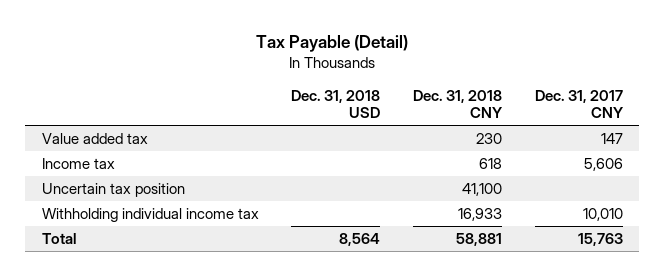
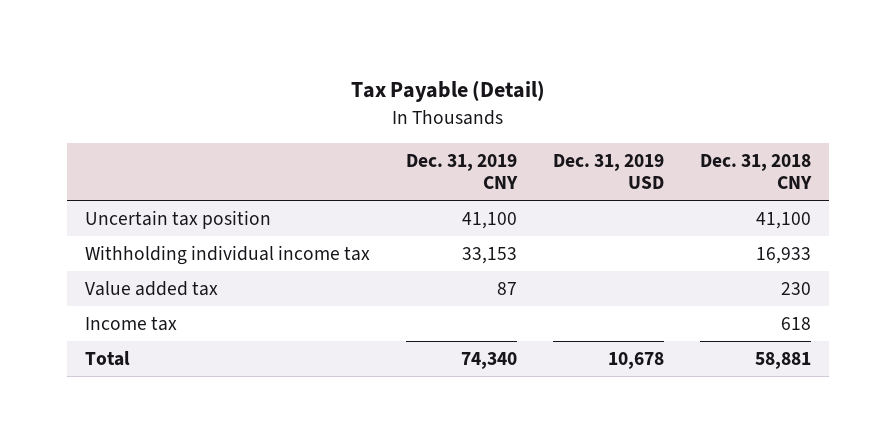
- | Dec. 31, 2018 USD | Dec. 31, 2018 CNY | Dec. 31, 2017 CNY
+ | Dec. 31, 2019 CNY | Dec. 31, 2019 USD | Dec. 31, 2018 CNY
moved down: Value added tax | 87 | | 230
moved down: Income tax | | | 618

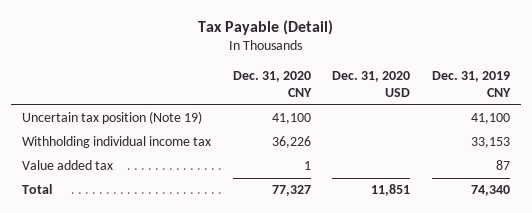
- | Dec. 31, 2019 CNY | Dec. 31, 2019 USD | Dec. 31, 2018 CNY
+ | Dec. 31, 2020 CNY | Dec. 31, 2020 USD | Dec. 31, 2019 CNY
- Uncertain tax position | 41,100 | | 41,100
+ Uncertain tax position (Note 19) | 41,100 | | 41,100
- Income tax | | | 618

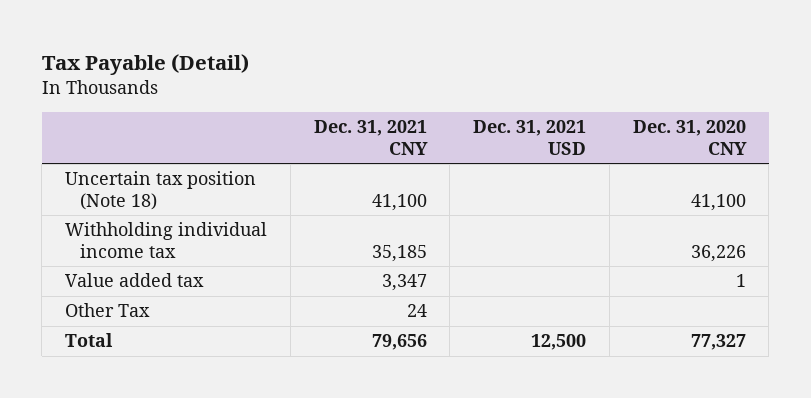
- | Dec. 31, 2020 CNY | Dec. 31, 2020 USD | Dec. 31, 2019 CNY
+ | Dec. 31, 2021 CNY | Dec. 31, 2021 USD | Dec. 31, 2020 CNY
- Uncertain tax position (Note 19) | 41,100 | | 41,100
+ Uncertain tax position (Note 18) | 41,100 | | 41,100
+ Other Tax | 24 | |

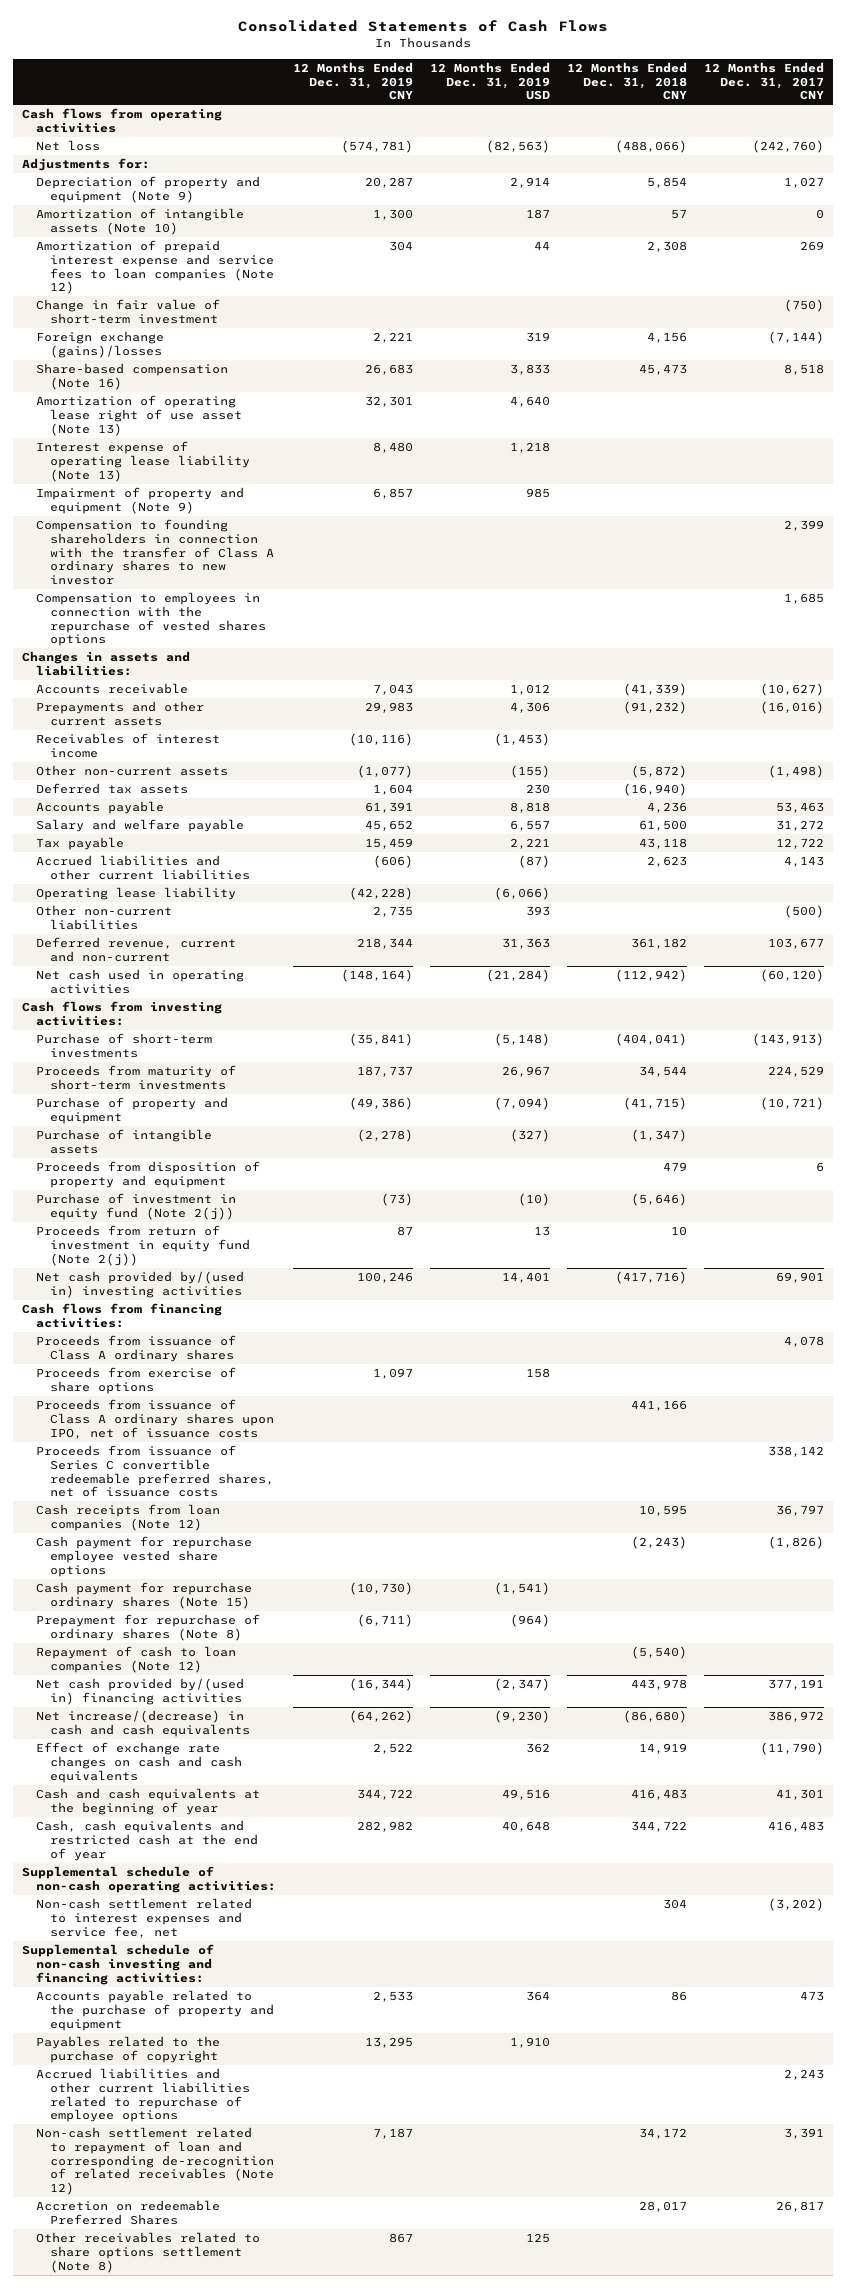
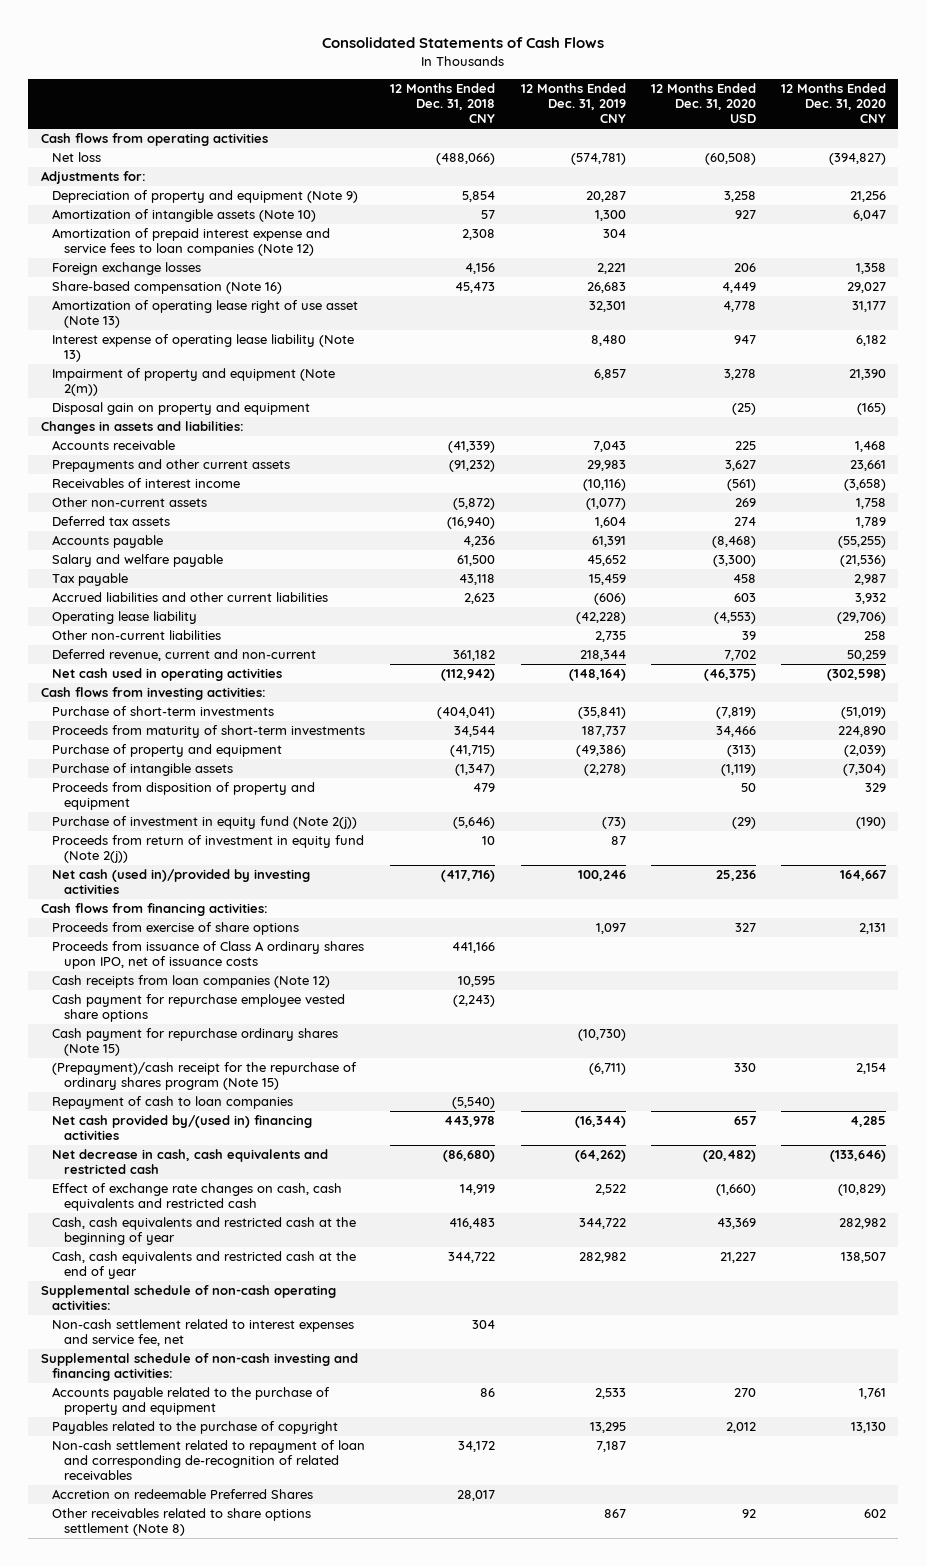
- | 12 Months Ended Dec. 31, 2019 CNY | 12 Months Ended Dec. 31, 2019 USD | 12 Months Ended Dec. 31, 2018 CNY | 12 Months Ended Dec. 31, 2017 CNY
+ | 12 Months Ended Dec. 31, 2018 CNY | 12 Months Ended Dec. 31, 2019 CNY | 12 Months Ended Dec. 31, 2020 USD | 12 Months Ended Dec. 31, 2020 CNY
- Change in fair value of short-term investment | | | | (750)
- Foreign exchange (gains)/losses | 2,221 | 319 | 4,156 | (7,144)
+ Foreign exchange losses | 4,156 | 2,221 | 206 | 1,358
- Impairment of property and equipment (Note 9) | 6,857 | 985 | |
- Compensation to founding shareholders in connection with the transfer of Class A ordinary shares to new investor | | | | 2,399
- Compensation to employees in connection with the repurchase of vested shares options | | | | 1,685
+ Impairment of property and equipment (Note 2(m)) | | 6,857 | 3,278 | 21,390
+ Disposal gain on property and equipment | | | (25) | (165)
- Net cash provided by/(used in) investing activities | 100,246 | 14,401 | (417,716) | 69,901
+ Net cash (used in)/provided by investing activities | (417,716) | 100,246 | 25,236 | 164,667
- Proceeds from issuance of Class A ordinary shares | | | | 4,078
- Proceeds from issuance of Series C convertible redeemable preferred shares, net of issuance costs | | | | 338,142
- Prepayment for repurchase of ordinary shares (Note 8) | (6,711) | (964) | |
- Repayment of cash to loan companies (Note 12) | | | (5,540) |
+ (Prepayment)/cash receipt for the repurchase of ordinary shares program (Note 15) | | (6,711) | 330 | 2,154
+ Repayment of cash to loan companies | (5,540) | | |
- Net increase/(decrease) in cash and cash equivalents | (64,262) | (9,230) | (86,680) | 386,972
- Effect of exchange rate changes on cash and cash equivalents | 2,522 | 362 | 14,919 | (11,790)
- Cash and cash equivalents at the beginning of year | 344,722 | 49,516 | 416,483 | 41,301
+ Net decrease in cash, cash equivalents and restricted cash | (86,680) | (64,262) | (20,482) | (133,646)
+ Effect of exchange rate changes on cash, cash equivalents and restricted cash | 14,919 | 2,522 | (1,660) | (10,829)
+ Cash, cash equivalents and restricted cash at the beginning of year | 416,483 | 344,722 | 43,369 | 282,982
- Accrued liabilities and other current liabilities related to repurchase of employee options | | | | 2,243
- Non-cash settlement related to repayment of loan and corresponding de-recognition of related receivables (Note 12) | 7,187 | | 34,172 | 3,391
+ Non-cash settlement related to repayment of loan and corresponding de-recognition of related receivables | 34,172 | 7,187 | |

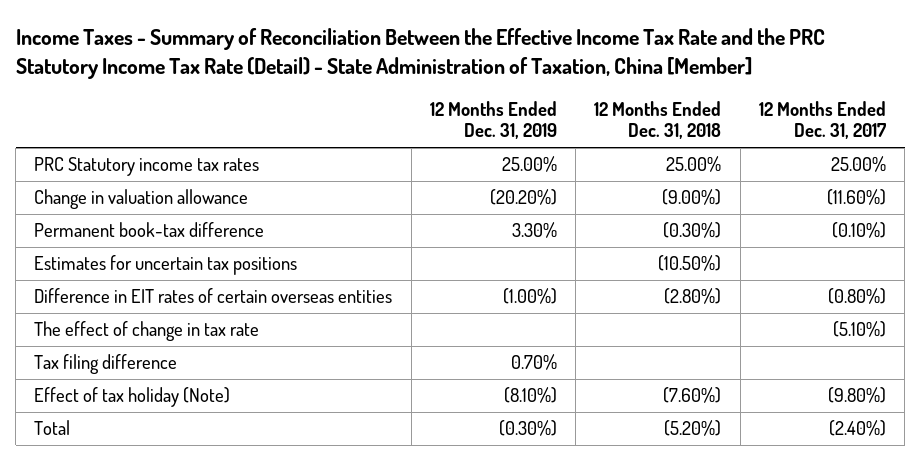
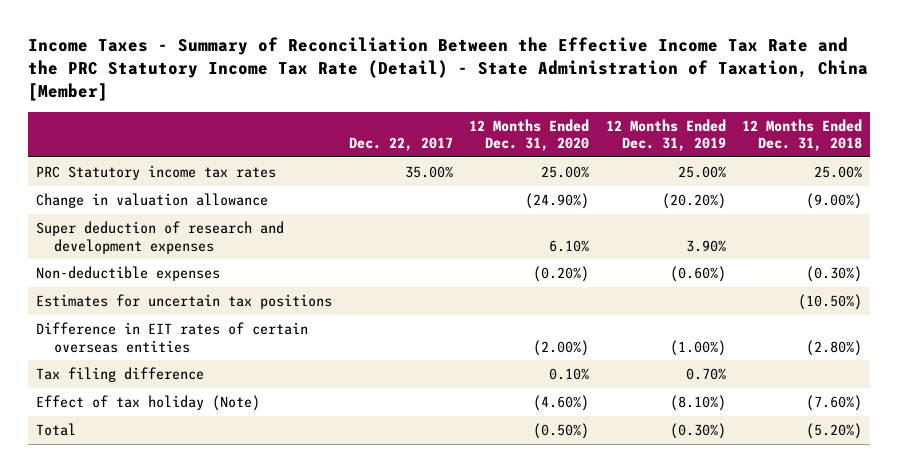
- | 12 Months Ended Dec. 31, 2019 | 12 Months Ended Dec. 31, 2018 | 12 Months Ended Dec. 31, 2017
+ | Dec. 22, 2017 | 12 Months Ended Dec. 31, 2020 | 12 Months Ended Dec. 31, 2019 | 12 Months Ended Dec. 31, 2018
- Permanent book-tax difference | 3.30% | (0.30%) | (0.10%)
+ Super deduction of research and development expenses | | 6.10% | 3.90% |
+ Non-deductible expenses | | (0.20%) | (0.60%) | (0.30%)
- The effect of change in tax rate | | | (5.10%)

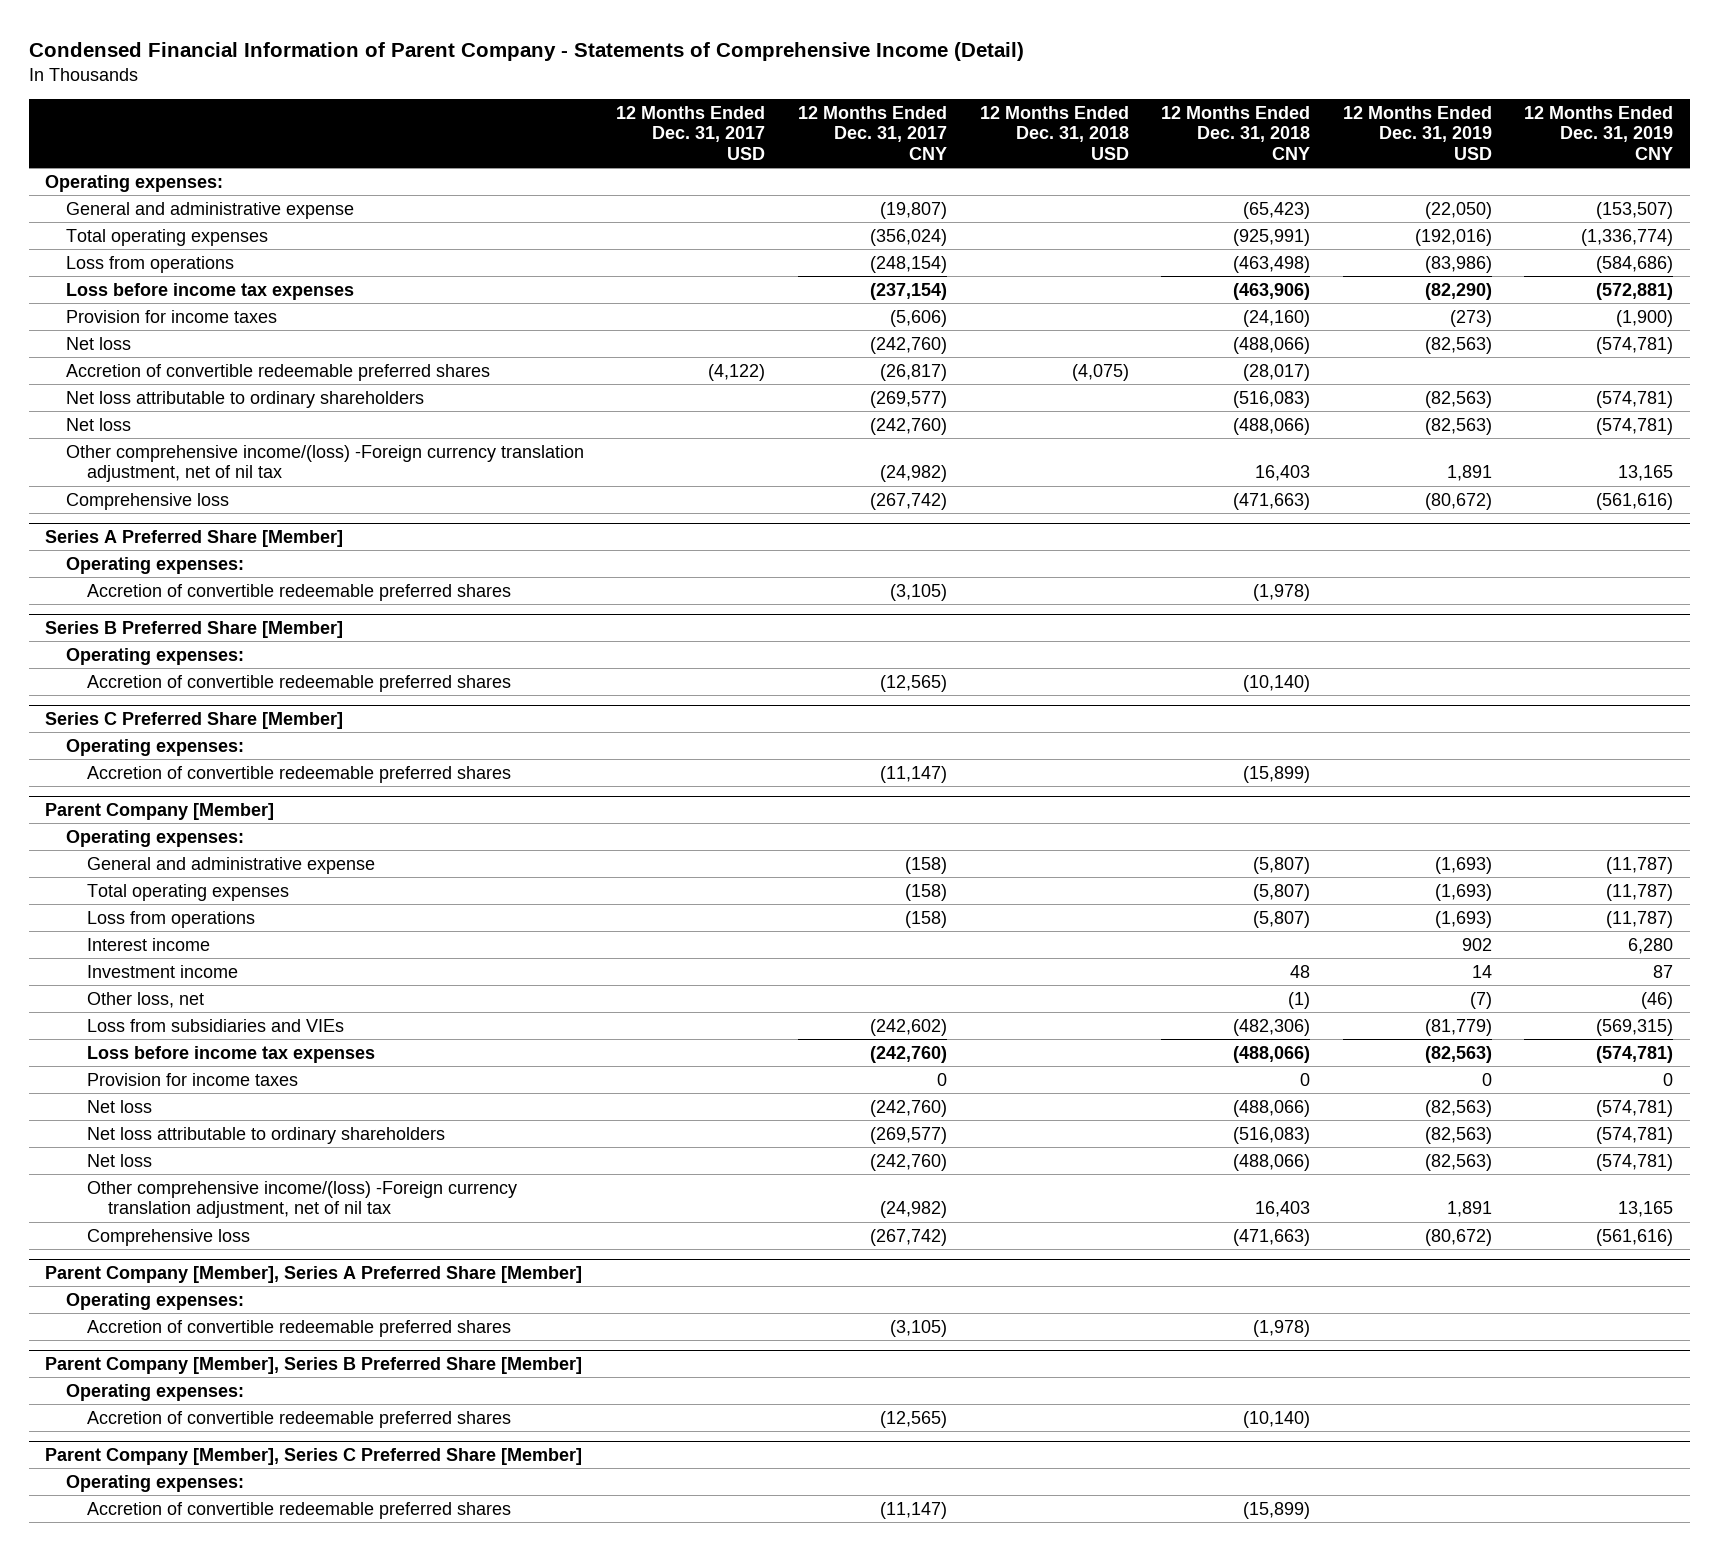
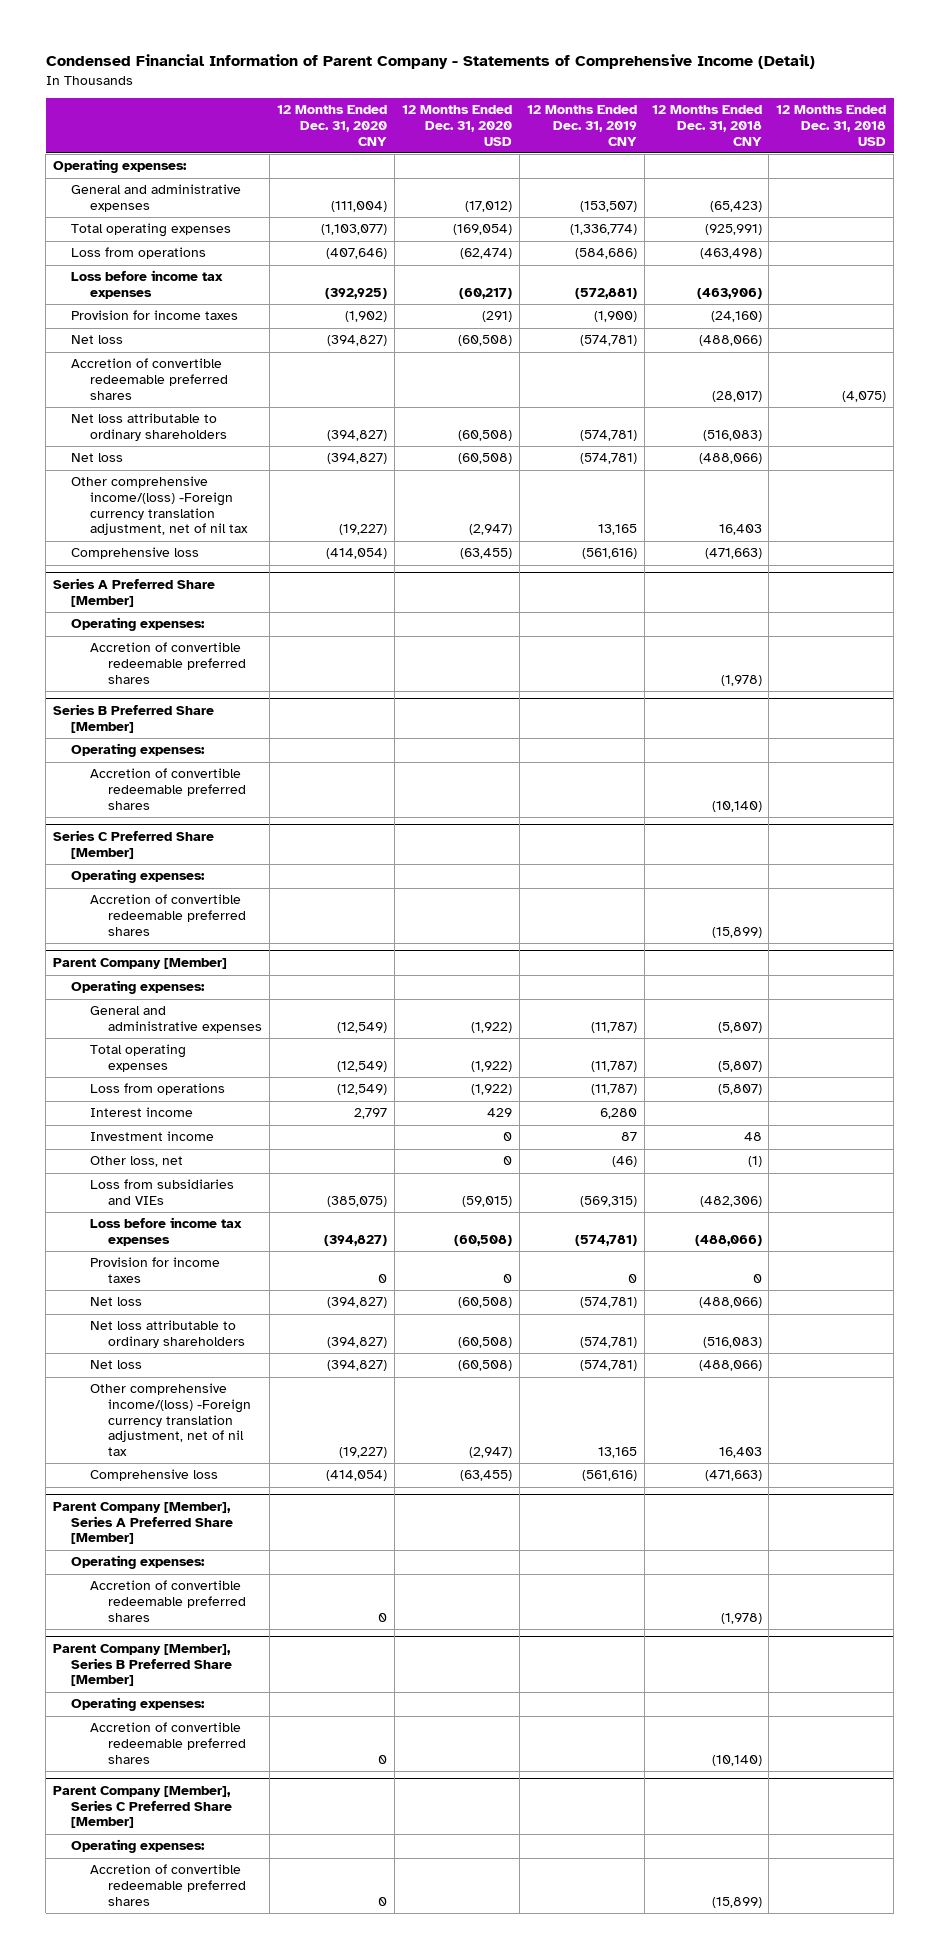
- | 12 Months Ended Dec. 31, 2017 USD | 12 Months Ended Dec. 31, 2017 CNY | 12 Months Ended Dec. 31, 2018 USD | 12 Months Ended Dec. 31, 2018 CNY | 12 Months Ended Dec. 31, 2019 USD | 12 Months Ended Dec. 31, 2019 CNY
+ | 12 Months Ended Dec. 31, 2020 CNY | 12 Months Ended Dec. 31, 2020 USD | 12 Months Ended Dec. 31, 2019 CNY | 12 Months Ended Dec. 31, 2018 CNY | 12 Months Ended Dec. 31, 2018 USD
- General and administrative expense | | (19,807) | | (65,423) | (22,050) | (153,507)
+ General and administrative expenses | (111,004) | (17,012) | (153,507) | (65,423) |
@ Parent Company [Member]
- General and administrative expense | | (158) | | (5,807) | (1,693) | (11,787)
+ General and administrative expenses | (12,549) | (1,922) | (11,787) | (5,807) |

